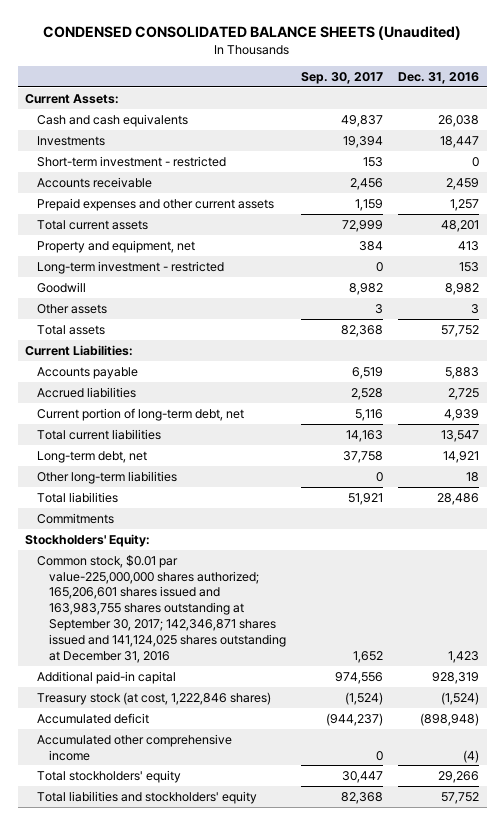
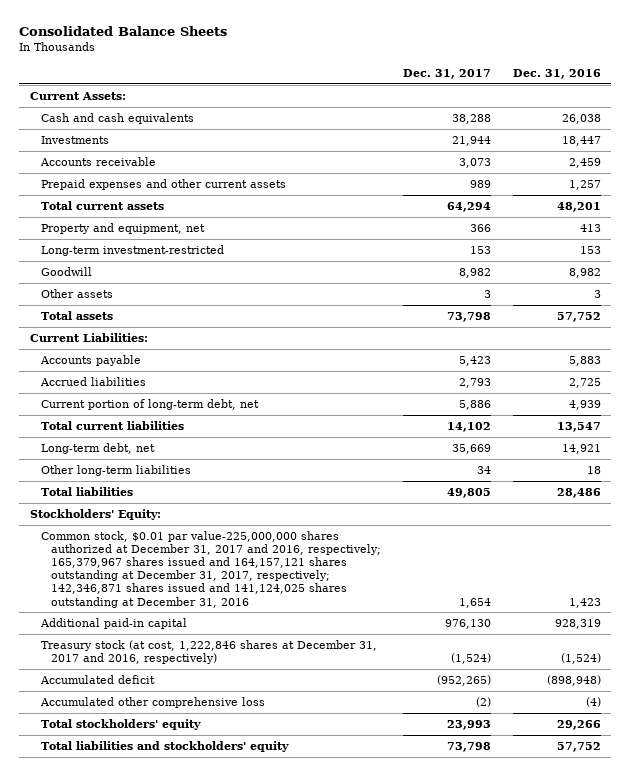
- CONDENSED CONSOLIDATED BALANCE SHEETS (Unaudited)
+ Consolidated Balance Sheets
- | Sep. 30, 2017 | Dec. 31, 2016
+ | Dec. 31, 2017 | Dec. 31, 2016
- Short-term investment - restricted | 153 | 0
- Long-term investment - restricted | 0 | 153
+ Long-term investment-restricted | 153 | 153
- Commitments
- Common stock, $0.01 par value-225,000,000 shares authorized; 165,206,601 shares issued and 163,983,755 shares outstanding at September 30, 2017; 142,346,871 shares issued and 141,124,025 shares outstanding at December 31, 2016 | 1,652 | 1,423
+ Common stock, $0.01 par value-225,000,000 shares authorized at December 31, 2017 and 2016, respectively; 165,379,967 shares issued and 164,157,121 shares outstanding at December 31, 2017, respectively; 142,346,871 shares issued and 141,124,025 shares outstanding at December 31, 2016 | 1,654 | 1,423
- Treasury stock (at cost, 1,222,846 shares) | (1,524) | (1,524)
+ Treasury stock (at cost, 1,222,846 shares at December 31, 2017 and 2016, respectively) | (1,524) | (1,524)
- Accumulated other comprehensive income | 0 | (4)
+ Accumulated other comprehensive loss | (2) | (4)

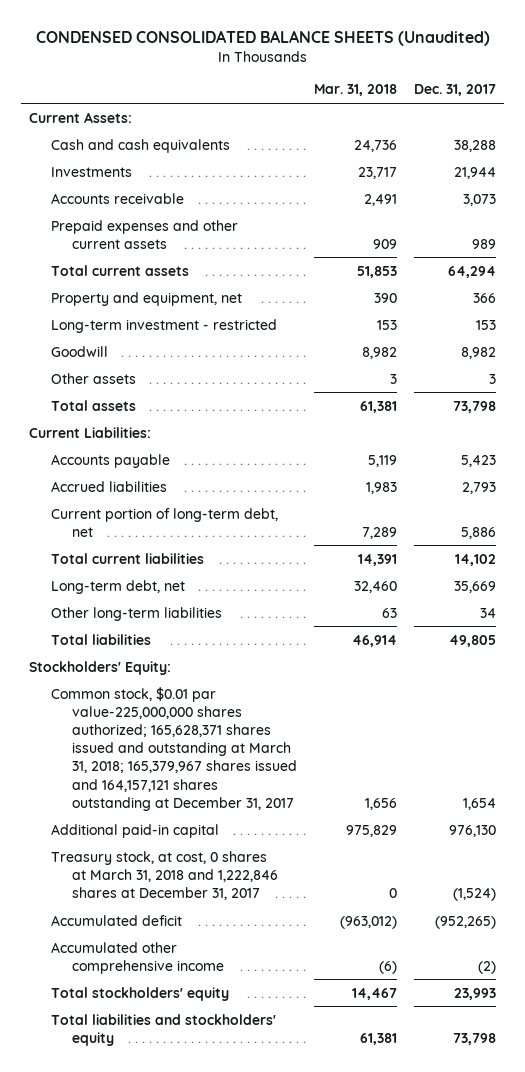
- Consolidated Balance Sheets
+ CONDENSED CONSOLIDATED BALANCE SHEETS (Unaudited)
- | Dec. 31, 2017 | Dec. 31, 2016
+ | Mar. 31, 2018 | Dec. 31, 2017
- Long-term investment-restricted | 153 | 153
+ Long-term investment - restricted | 153 | 153
- Common stock, $0.01 par value-225,000,000 shares authorized at December 31, 2017 and 2016, respectively; 165,379,967 shares issued and 164,157,121 shares outstanding at December 31, 2017, respectively; 142,346,871 shares issued and 141,124,025 shares outstanding at December 31, 2016 | 1,654 | 1,423
+ Common stock, $0.01 par value-225,000,000 shares authorized; 165,628,371 shares issued and outstanding at March 31, 2018; 165,379,967 shares issued and 164,157,121 shares outstanding at December 31, 2017 | 1,656 | 1,654
- Treasury stock (at cost, 1,222,846 shares at December 31, 2017 and 2016, respectively) | (1,524) | (1,524)
+ Treasury stock, at cost, 0 shares at March 31, 2018 and 1,222,846 shares at December 31, 2017 | 0 | (1,524)
- Accumulated other comprehensive loss | (2) | (4)
+ Accumulated other comprehensive income | (6) | (2)

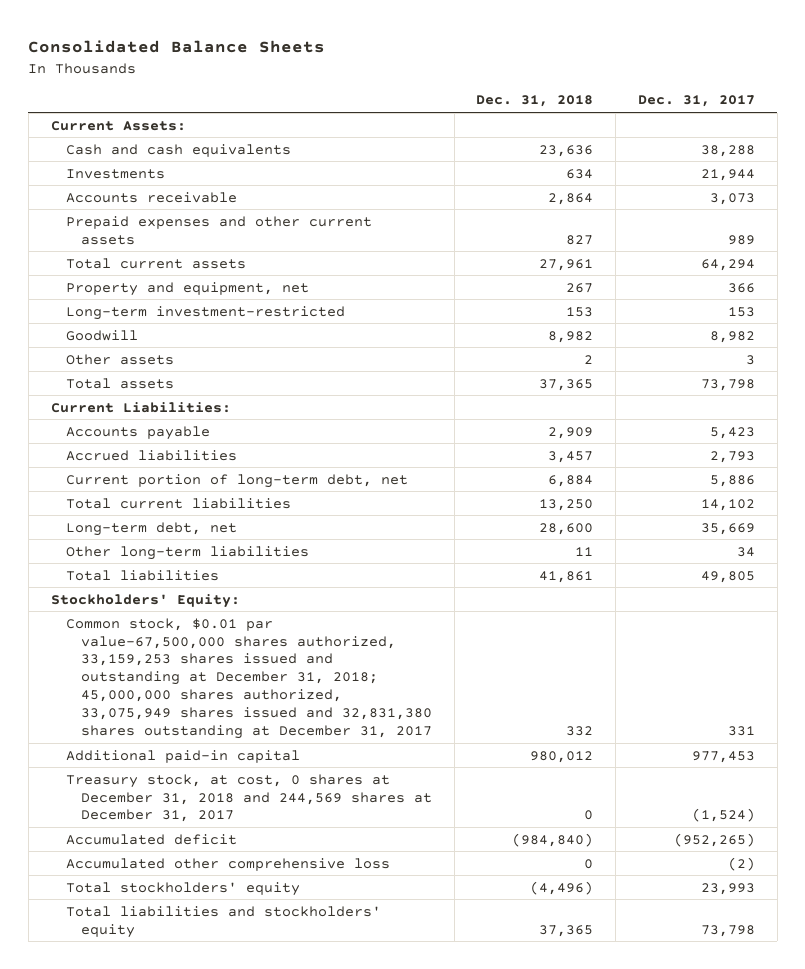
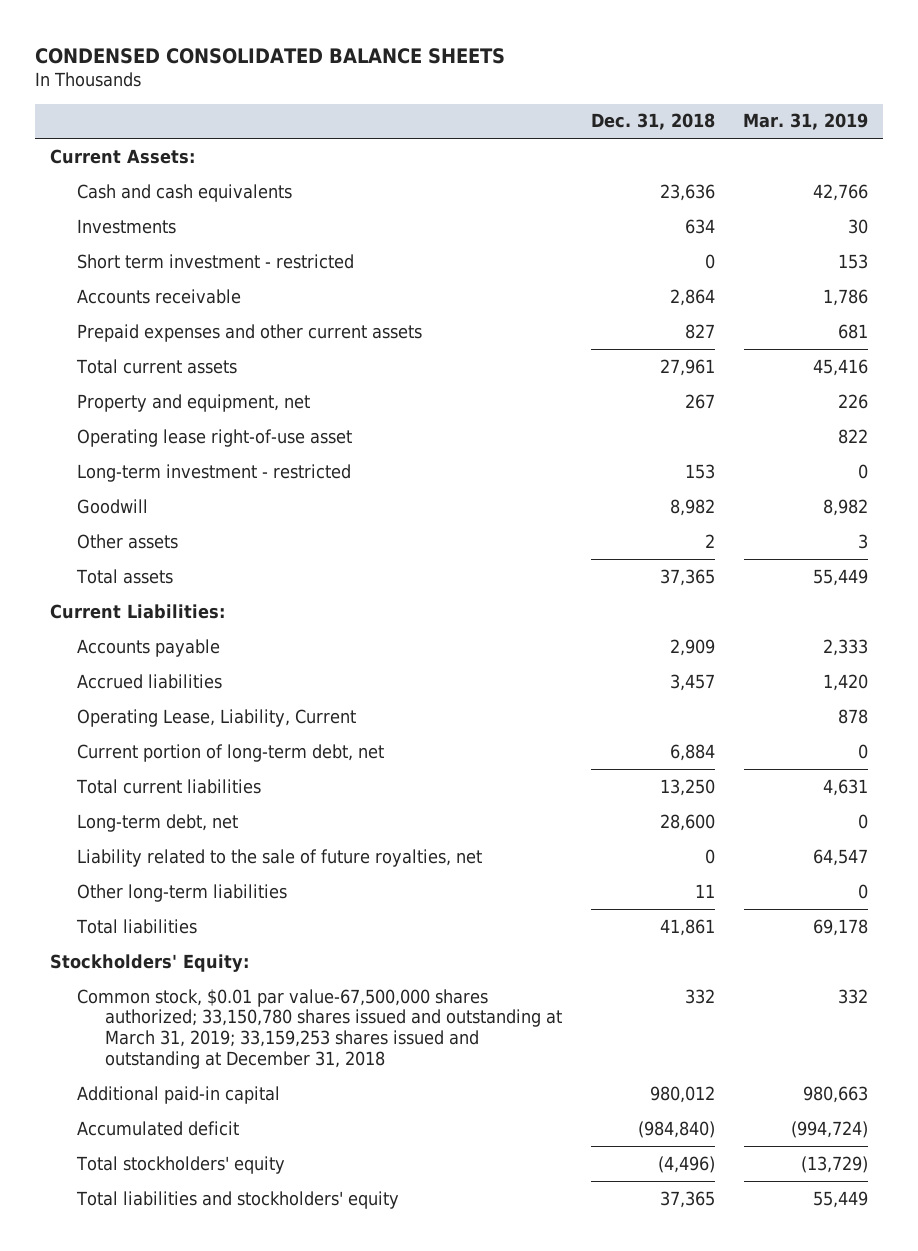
- Consolidated Balance Sheets
+ CONDENSED CONSOLIDATED BALANCE SHEETS
- | Dec. 31, 2018 | Dec. 31, 2017
+ | Dec. 31, 2018 | Mar. 31, 2019
+ Short term investment - restricted | 0 | 153
- Long-term investment-restricted | 153 | 153
+ Operating lease right-of-use asset | | 822
+ Long-term investment - restricted | 153 | 0
+ Operating Lease, Liability, Current | | 878
+ Liability related to the sale of future royalties, net | 0 | 64,547
- Common stock, $0.01 par value-67,500,000 shares authorized, 33,159,253 shares issued and outstanding at December 31, 2018; 45,000,000 shares authorized, 33,075,949 shares issued and 32,831,380 shares outstanding at December 31, 2017 | 332 | 331
+ Common stock, $0.01 par value-67,500,000 shares authorized; 33,150,780 shares issued and outstanding at March 31, 2019; 33,159,253 shares issued and outstanding at December 31, 2018 | 332 | 332
- Treasury stock, at cost, 0 shares at December 31, 2018 and 244,569 shares at December 31, 2017 | 0 | (1,524)
- Accumulated other comprehensive loss | 0 | (2)

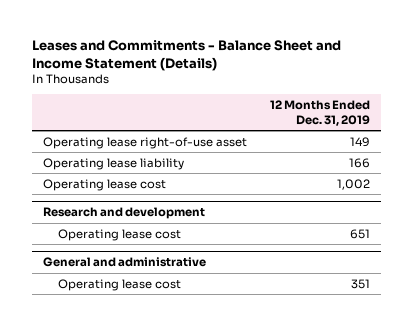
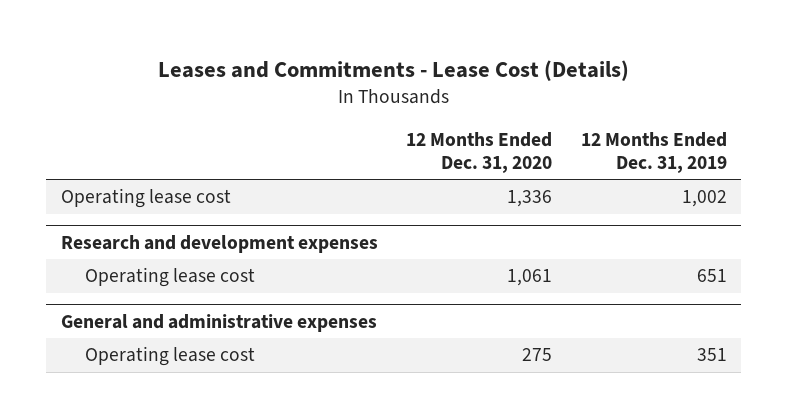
- Leases and Commitments - Balance Sheet and Income Statement (Details)
+ Leases and Commitments - Lease Cost (Details)
- | 12 Months Ended Dec. 31, 2019
+ | 12 Months Ended Dec. 31, 2020 | 12 Months Ended Dec. 31, 2019
- Operating lease right-of-use asset | 149
- Operating lease liability | 166
- Research and development
+ Research and development expenses
- General and administrative
+ General and administrative expenses

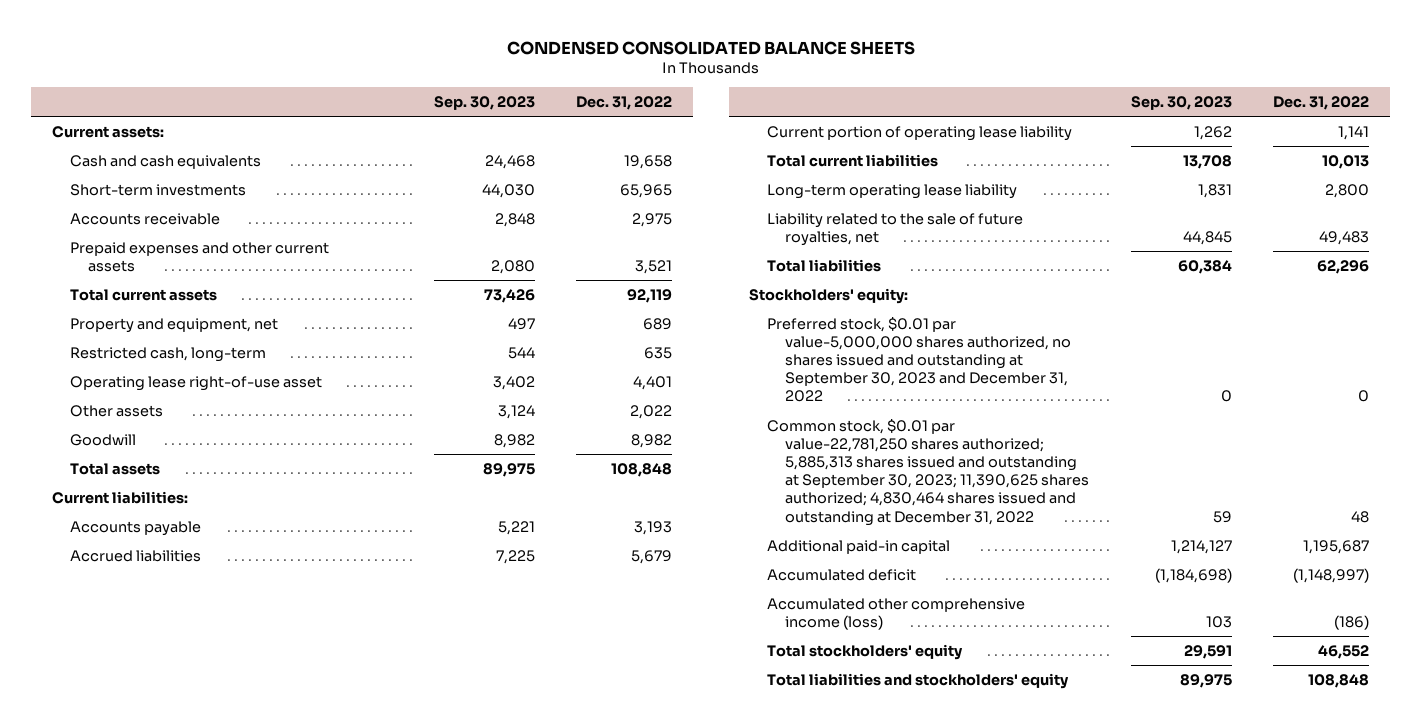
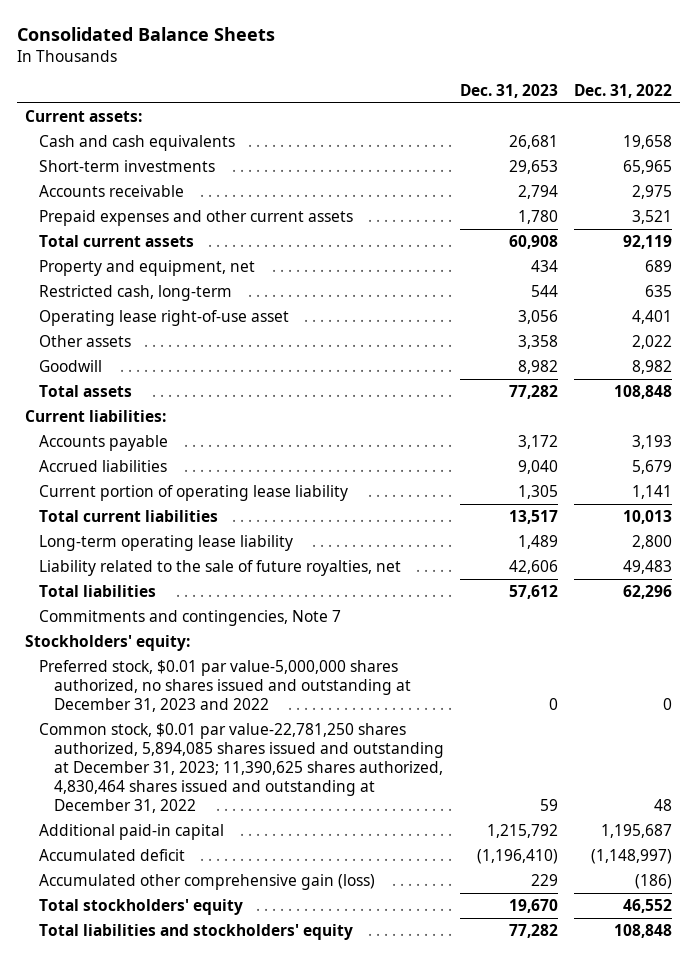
- CONDENSED CONSOLIDATED BALANCE SHEETS
+ Consolidated Balance Sheets
- | Sep. 30, 2023 | Dec. 31, 2022
+ | Dec. 31, 2023 | Dec. 31, 2022
+ Commitments and contingencies, Note 7
- Preferred stock, $0.01 par value-5,000,000 shares authorized, no shares issued and outstanding at September 30, 2023 and December 31, 2022 | 0 | 0
- Common stock, $0.01 par value-22,781,250 shares authorized; 5,885,313 shares issued and outstanding at September 30, 2023; 11,390,625 shares authorized; 4,830,464 shares issued and outstanding at December 31, 2022 | 59 | 48
+ Preferred stock, $0.01 par value-5,000,000 shares authorized, no shares issued and outstanding at December 31, 2023 and 2022 | 0 | 0
+ Common stock, $0.01 par value-22,781,250 shares authorized, 5,894,085 shares issued and outstanding at December 31, 2023; 11,390,625 shares authorized, 4,830,464 shares issued and outstanding at December 31, 2022 | 59 | 48
- Accumulated other comprehensive income (loss) | 103 | (186)
+ Accumulated other comprehensive gain (loss) | 229 | (186)

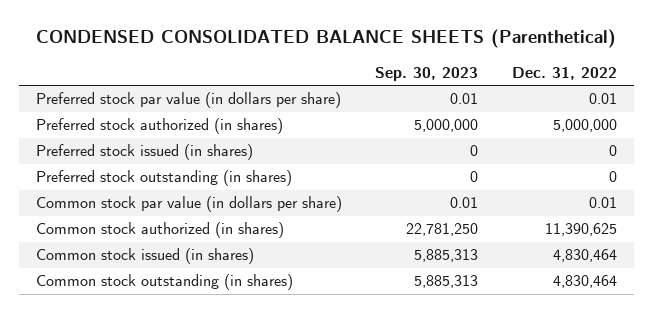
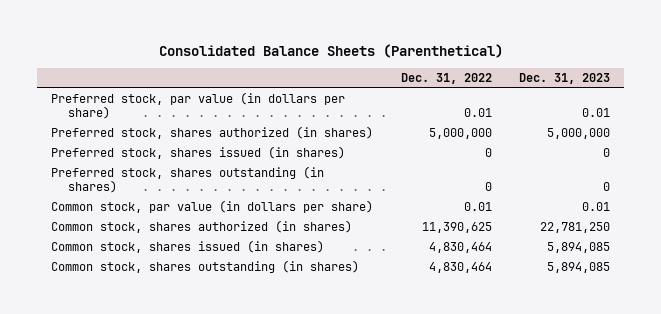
- CONDENSED CONSOLIDATED BALANCE SHEETS (Parenthetical)
+ Consolidated Balance Sheets (Parenthetical)
- | Sep. 30, 2023 | Dec. 31, 2022
+ | Dec. 31, 2022 | Dec. 31, 2023
- Preferred stock par value (in dollars per share) | 0.01 | 0.01
- Preferred stock authorized (in shares) | 5,000,000 | 5,000,000
- Preferred stock issued (in shares) | 0 | 0
- Preferred stock outstanding (in shares) | 0 | 0
- Common stock par value (in dollars per share) | 0.01 | 0.01
- Common stock authorized (in shares) | 22,781,250 | 11,390,625
- Common stock issued (in shares) | 5,885,313 | 4,830,464
- Common stock outstanding (in shares) | 5,885,313 | 4,830,464
+ Preferred stock, par value (in dollars per share) | 0.01 | 0.01
+ Preferred stock, shares authorized (in shares) | 5,000,000 | 5,000,000
+ Preferred stock, shares issued (in shares) | 0 | 0
+ Preferred stock, shares outstanding (in shares) | 0 | 0
+ Common stock, par value (in dollars per share) | 0.01 | 0.01
+ Common stock, shares authorized (in shares) | 11,390,625 | 22,781,250
+ Common stock, shares issued (in shares) | 4,830,464 | 5,894,085
+ Common stock, shares outstanding (in shares) | 4,830,464 | 5,894,085

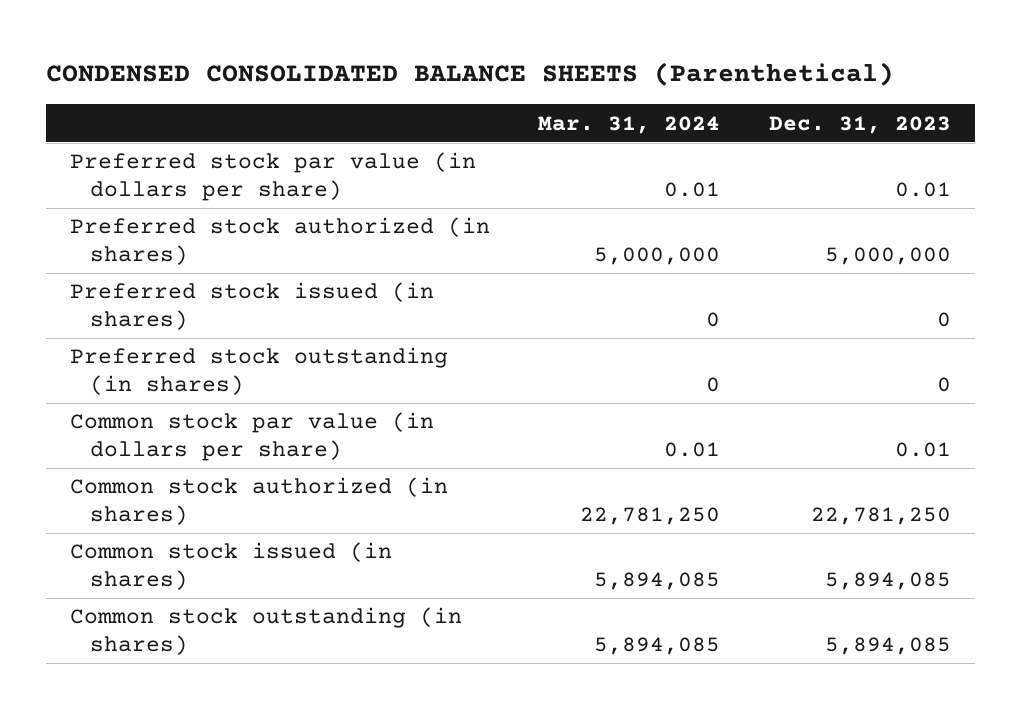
- Consolidated Balance Sheets (Parenthetical)
+ CONDENSED CONSOLIDATED BALANCE SHEETS (Parenthetical)
- | Dec. 31, 2022 | Dec. 31, 2023
+ | Mar. 31, 2024 | Dec. 31, 2023
- Preferred stock, par value (in dollars per share) | 0.01 | 0.01
- Preferred stock, shares authorized (in shares) | 5,000,000 | 5,000,000
- Preferred stock, shares issued (in shares) | 0 | 0
- Preferred stock, shares outstanding (in shares) | 0 | 0
- Common stock, par value (in dollars per share) | 0.01 | 0.01
- Common stock, shares authorized (in shares) | 11,390,625 | 22,781,250
- Common stock, shares issued (in shares) | 4,830,464 | 5,894,085
- Common stock, shares outstanding (in shares) | 4,830,464 | 5,894,085
+ Preferred stock par value (in dollars per share) | 0.01 | 0.01
+ Preferred stock authorized (in shares) | 5,000,000 | 5,000,000
+ Preferred stock issued (in shares) | 0 | 0
+ Preferred stock outstanding (in shares) | 0 | 0
+ Common stock par value (in dollars per share) | 0.01 | 0.01
+ Common stock authorized (in shares) | 22,781,250 | 22,781,250
+ Common stock issued (in shares) | 5,894,085 | 5,894,085
+ Common stock outstanding (in shares) | 5,894,085 | 5,894,085

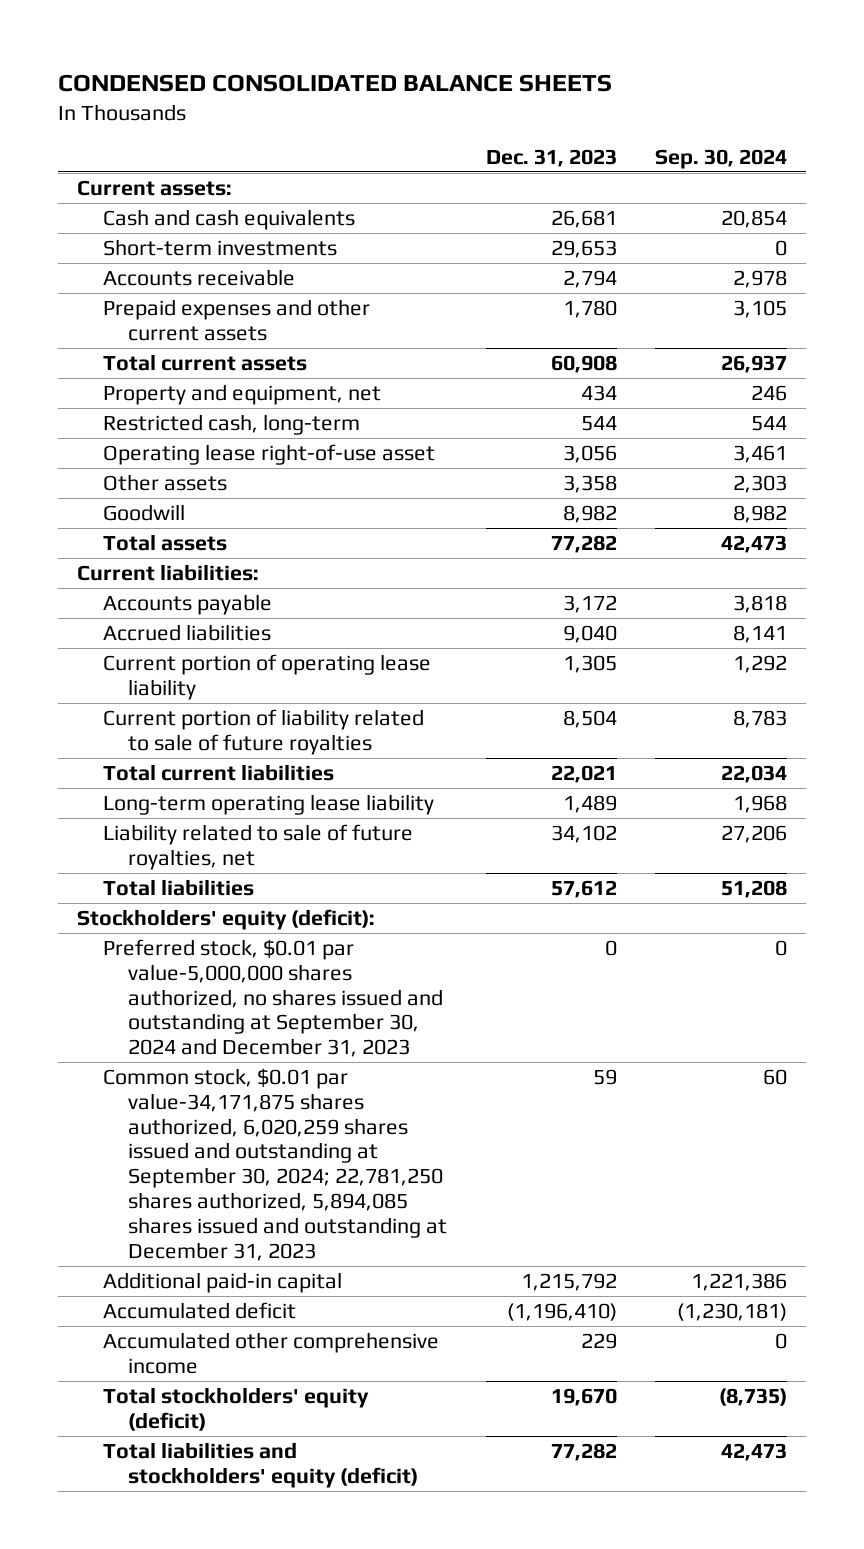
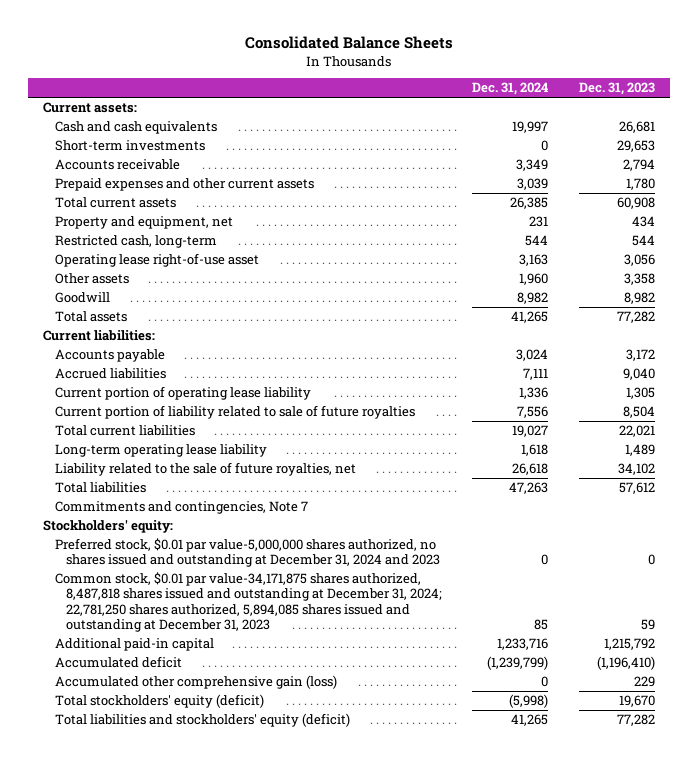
- CONDENSED CONSOLIDATED BALANCE SHEETS
+ Consolidated Balance Sheets
- | Dec. 31, 2023 | Sep. 30, 2024
+ | Dec. 31, 2024 | Dec. 31, 2023
- Liability related to sale of future royalties, net | 34,102 | 27,206
+ Liability related to the sale of future royalties, net | 26,618 | 34,102
- Stockholders' equity (deficit):
- Preferred stock, $0.01 par value-5,000,000 shares authorized, no shares issued and outstanding at September 30, 2024 and December 31, 2023 | 0 | 0
- Common stock, $0.01 par value-34,171,875 shares authorized, 6,020,259 shares issued and outstanding at September 30, 2024; 22,781,250 shares authorized, 5,894,085 shares issued and outstanding at December 31, 2023 | 59 | 60
+ Commitments and contingencies, Note 7
+ Stockholders' equity:
+ Preferred stock, $0.01 par value-5,000,000 shares authorized, no shares issued and outstanding at December 31, 2024 and 2023 | 0 | 0
+ Common stock, $0.01 par value-34,171,875 shares authorized, 8,487,818 shares issued and outstanding at December 31, 2024; 22,781,250 shares authorized, 5,894,085 shares issued and outstanding at December 31, 2023 | 85 | 59
- Accumulated other comprehensive income | 229 | 0
+ Accumulated other comprehensive gain (loss) | 0 | 229

